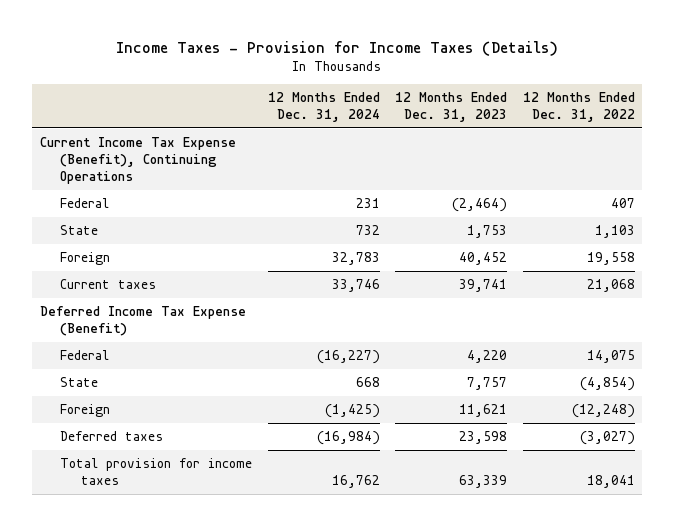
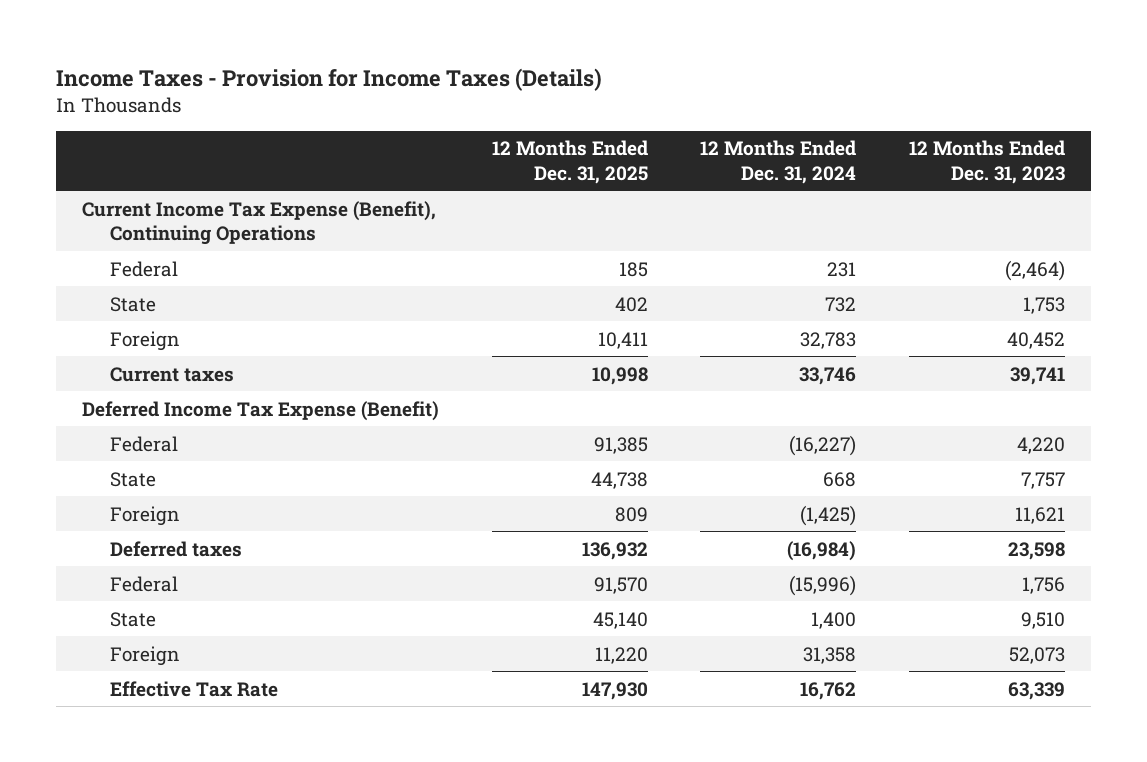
- | 12 Months Ended Dec. 31, 2024 | 12 Months Ended Dec. 31, 2023 | 12 Months Ended Dec. 31, 2022
+ | 12 Months Ended Dec. 31, 2025 | 12 Months Ended Dec. 31, 2024 | 12 Months Ended Dec. 31, 2023
- Total provision for income taxes | 16,762 | 63,339 | 18,041
+ Federal | 91,570 | (15,996) | 1,756
+ State | 45,140 | 1,400 | 9,510
+ Foreign | 11,220 | 31,358 | 52,073
+ Effective Tax Rate | 147,930 | 16,762 | 63,339

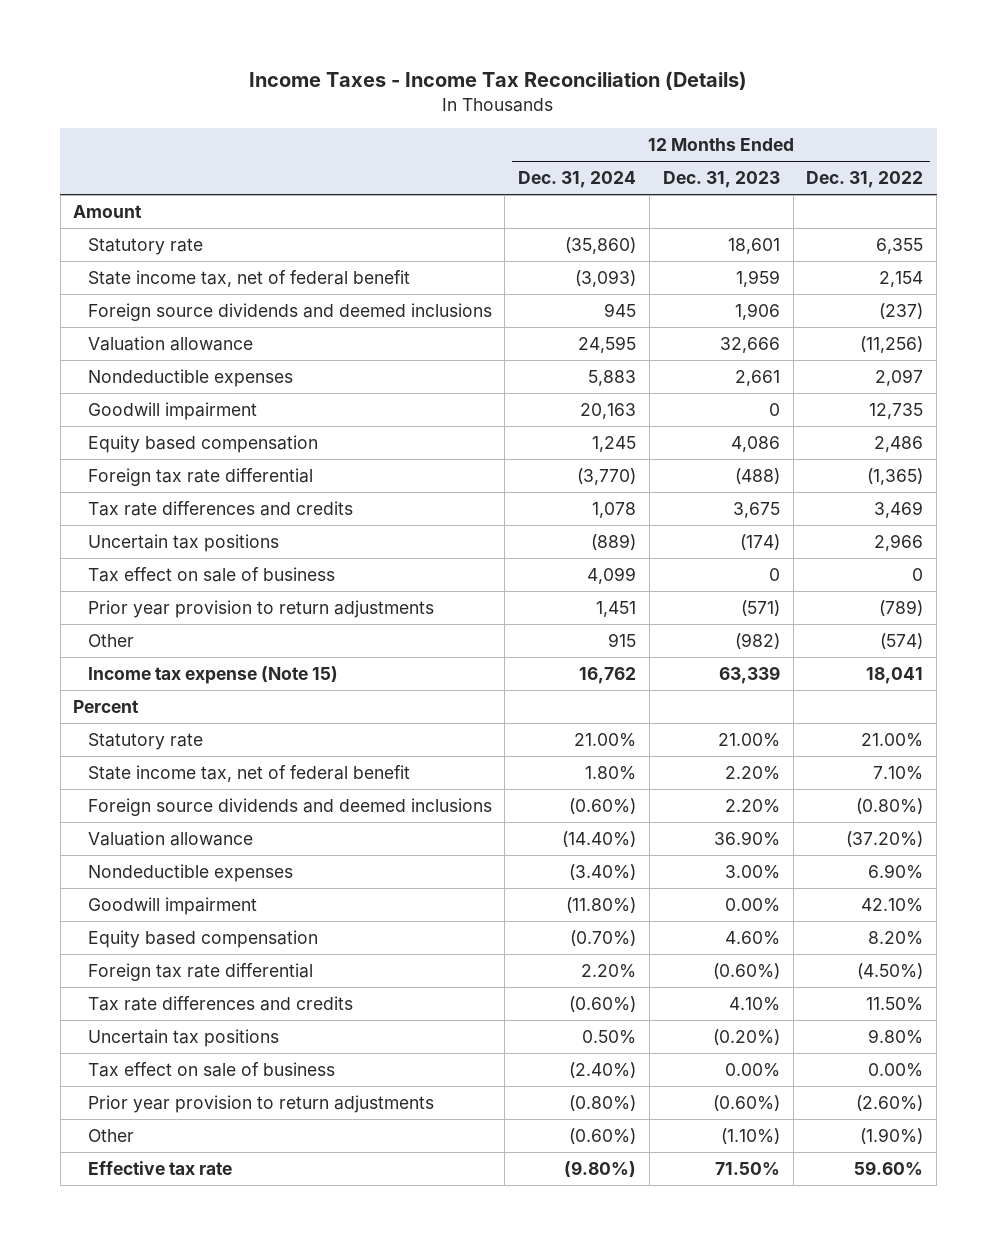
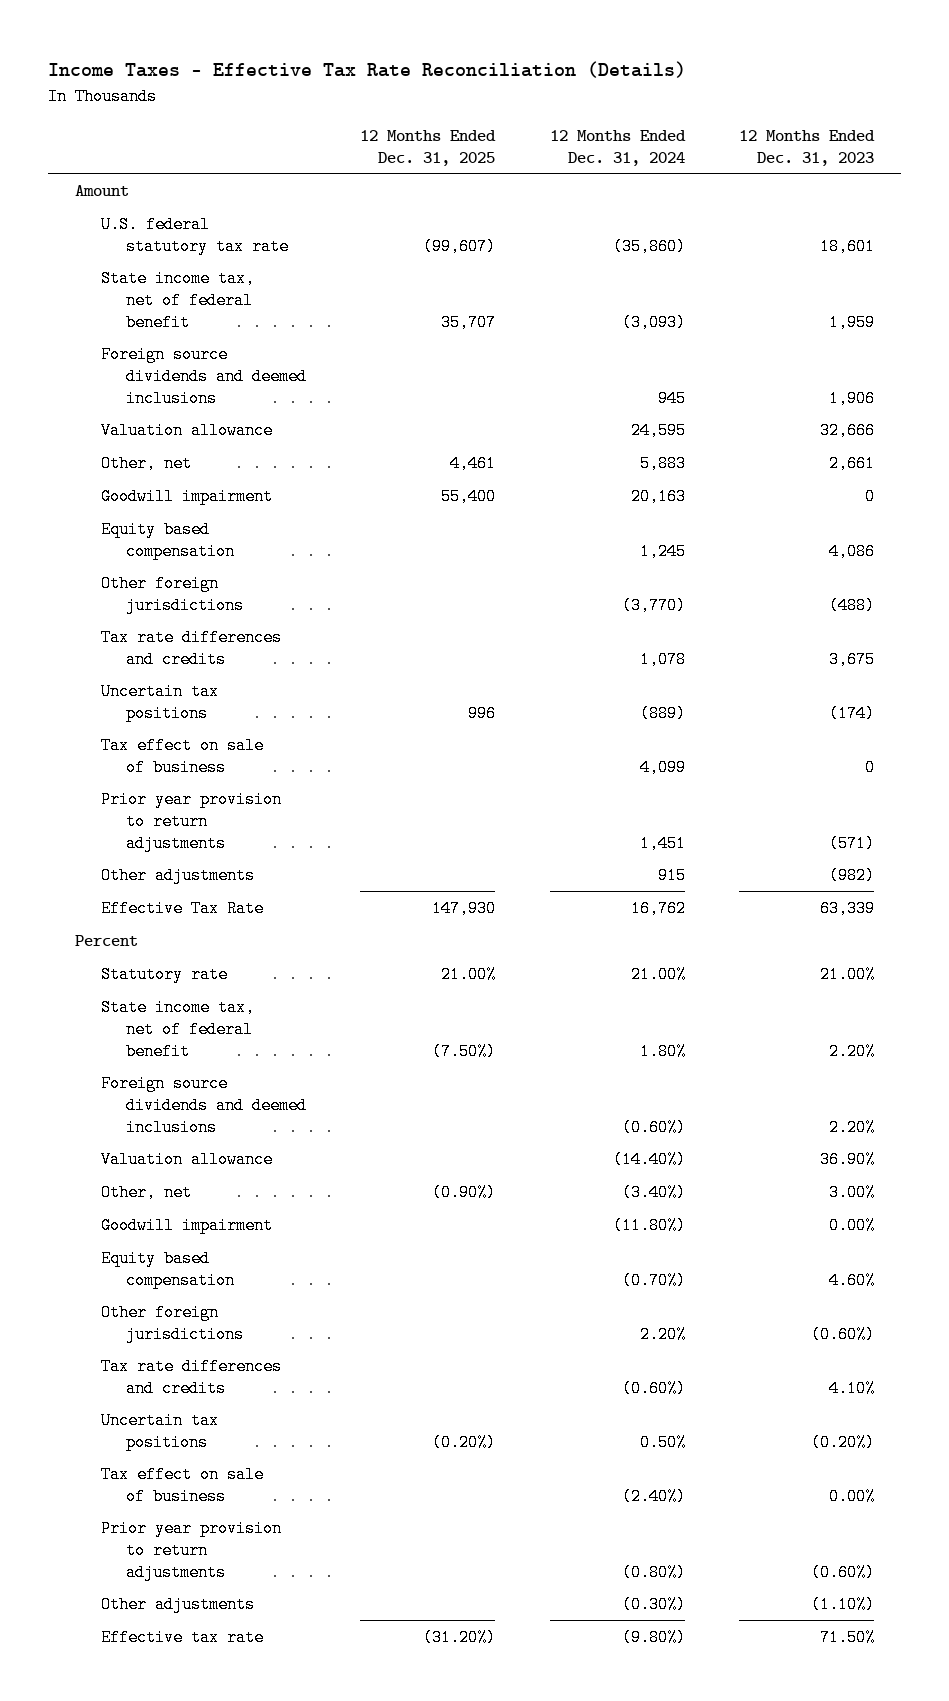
- Income Taxes - Income Tax Reconciliation (Details)
+ Income Taxes - Effective Tax Rate Reconciliation (Details)
- | 12 Months Ended Dec. 31, 2024 | 12 Months Ended Dec. 31, 2023 | 12 Months Ended Dec. 31, 2022
+ | 12 Months Ended Dec. 31, 2025 | 12 Months Ended Dec. 31, 2024 | 12 Months Ended Dec. 31, 2023
- Statutory rate | (35,860) | 18,601 | 6,355
+ U.S. federal statutory tax rate | (99,607) | (35,860) | 18,601
- Nondeductible expenses | 5,883 | 2,661 | 2,097
+ Other, net | 4,461 | 5,883 | 2,661
- Foreign tax rate differential | (3,770) | (488) | (1,365)
+ Other foreign jurisdictions | | (3,770) | (488)
- Other | 915 | (982) | (574)
- Income tax expense (Note 15) | 16,762 | 63,339 | 18,041
+ Other adjustments | | 915 | (982)
+ Effective Tax Rate | 147,930 | 16,762 | 63,339
- Nondeductible expenses | (3.40%) | 3.00% | 6.90%
+ Other, net | (0.90%) | (3.40%) | 3.00%
- Foreign tax rate differential | 2.20% | (0.60%) | (4.50%)
+ Other foreign jurisdictions | | 2.20% | (0.60%)
- Other | (0.60%) | (1.10%) | (1.90%)
+ Other adjustments | | (0.30%) | (1.10%)

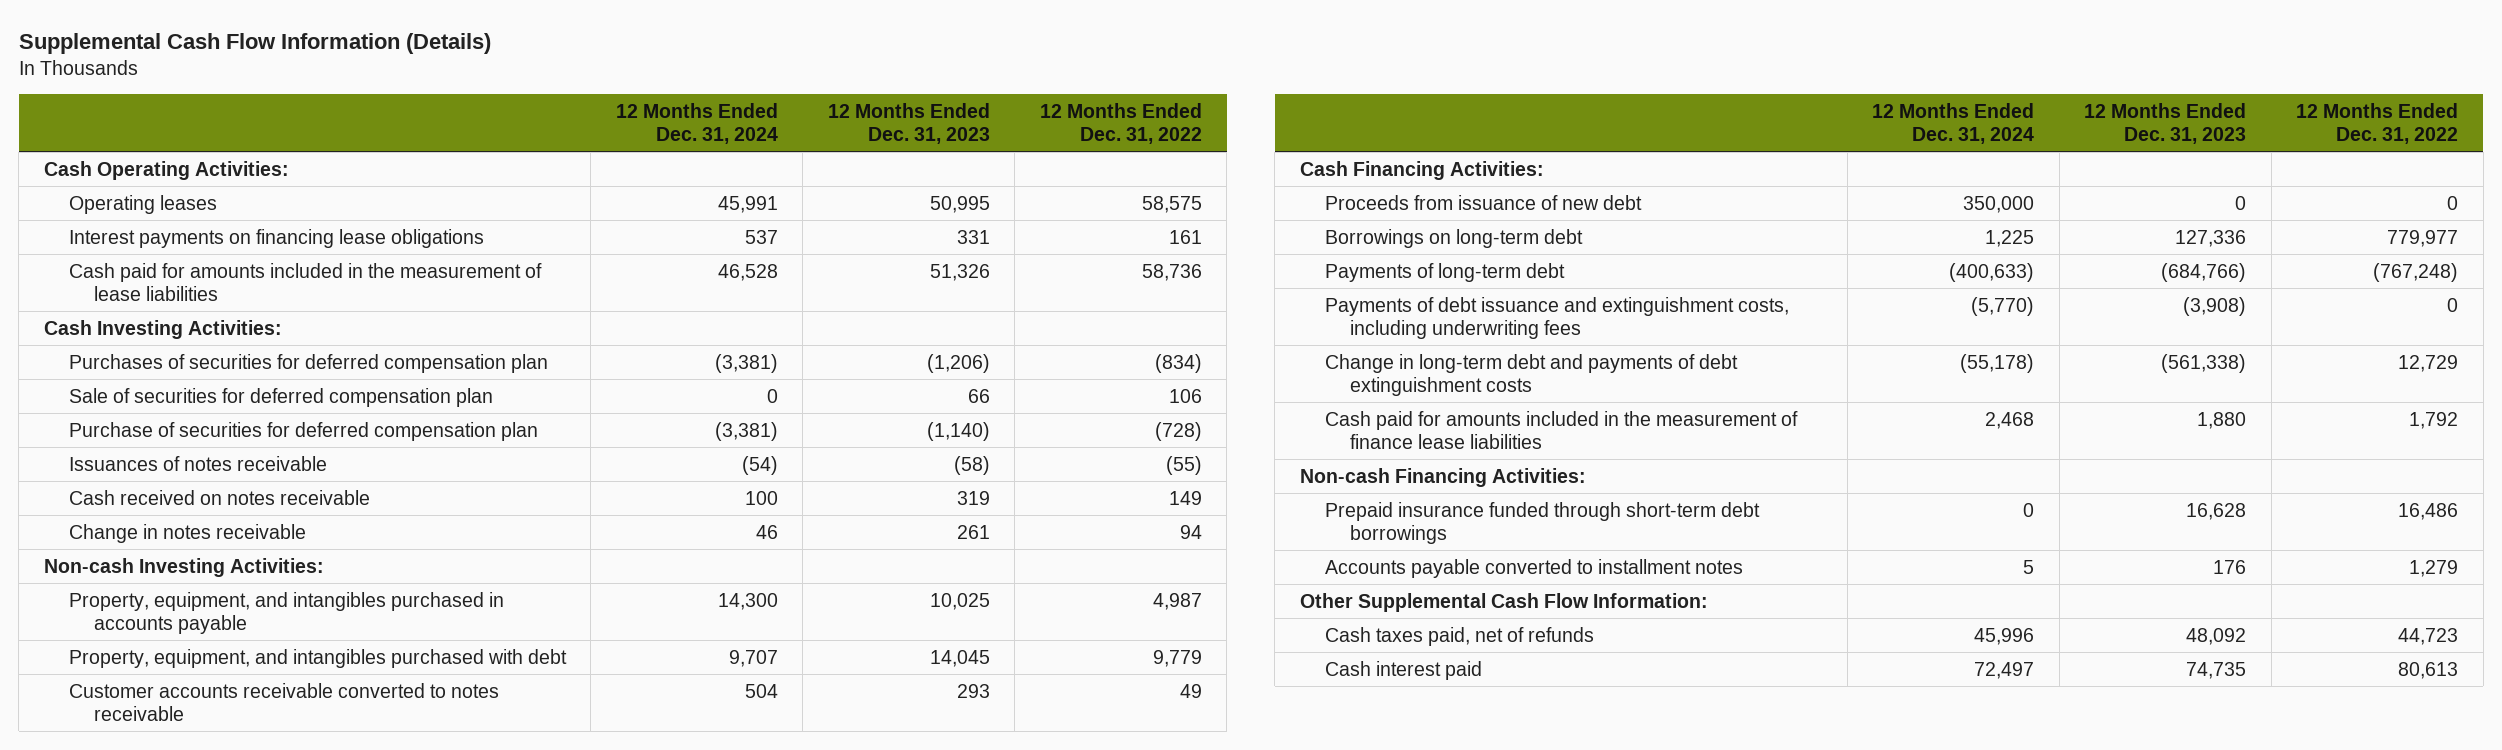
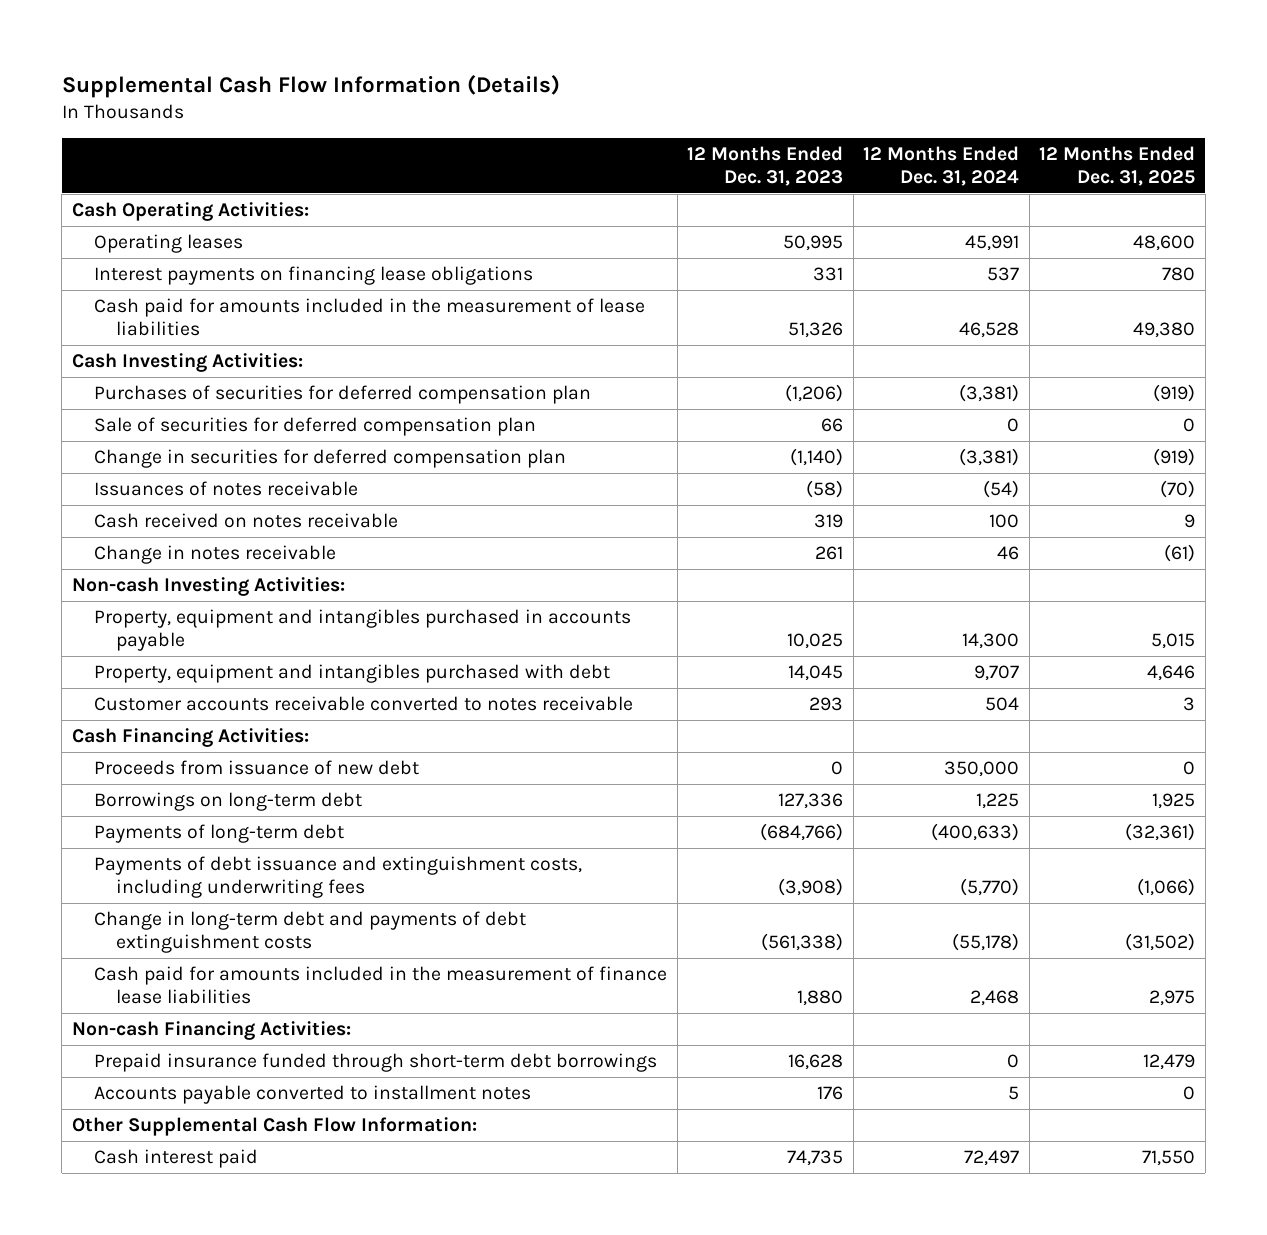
- | 12 Months Ended Dec. 31, 2024 | 12 Months Ended Dec. 31, 2023 | 12 Months Ended Dec. 31, 2022
+ | 12 Months Ended Dec. 31, 2023 | 12 Months Ended Dec. 31, 2024 | 12 Months Ended Dec. 31, 2025
- Purchase of securities for deferred compensation plan | (3,381) | (1,140) | (728)
+ Change in securities for deferred compensation plan | (1,140) | (3,381) | (919)
- Property, equipment, and intangibles purchased in accounts payable | 14,300 | 10,025 | 4,987
- Property, equipment, and intangibles purchased with debt | 9,707 | 14,045 | 9,779
+ Property, equipment and intangibles purchased in accounts payable | 10,025 | 14,300 | 5,015
+ Property, equipment and intangibles purchased with debt | 14,045 | 9,707 | 4,646
- Cash taxes paid, net of refunds | 45,996 | 48,092 | 44,723

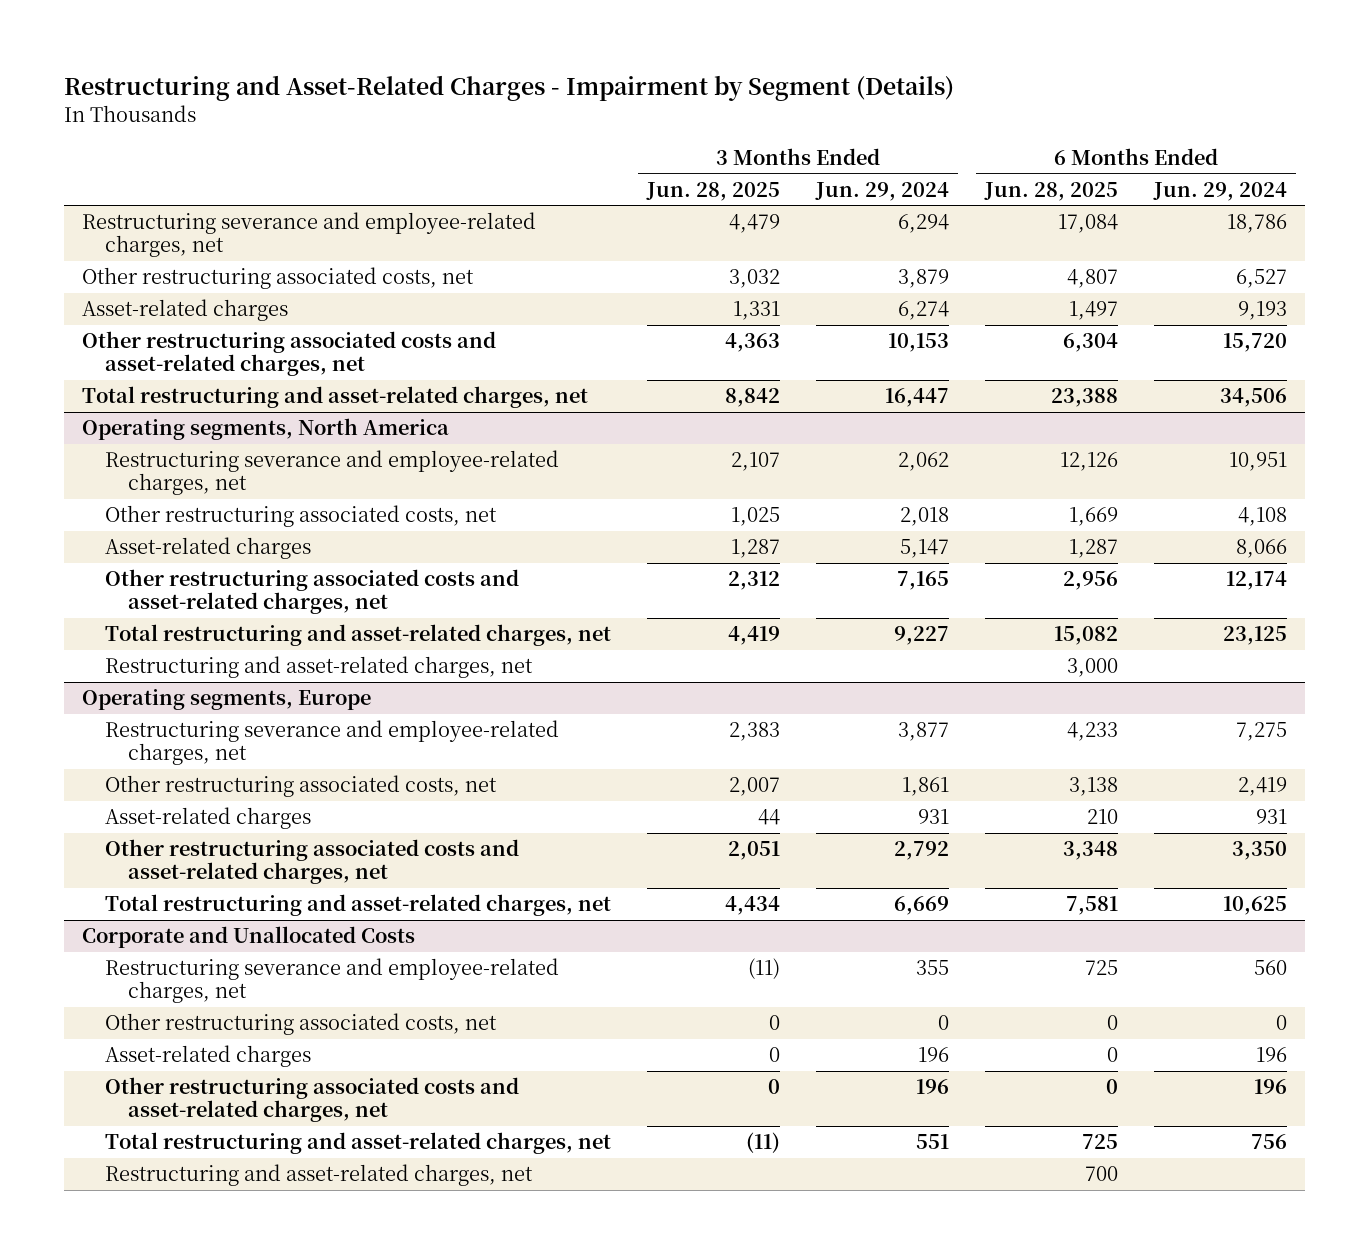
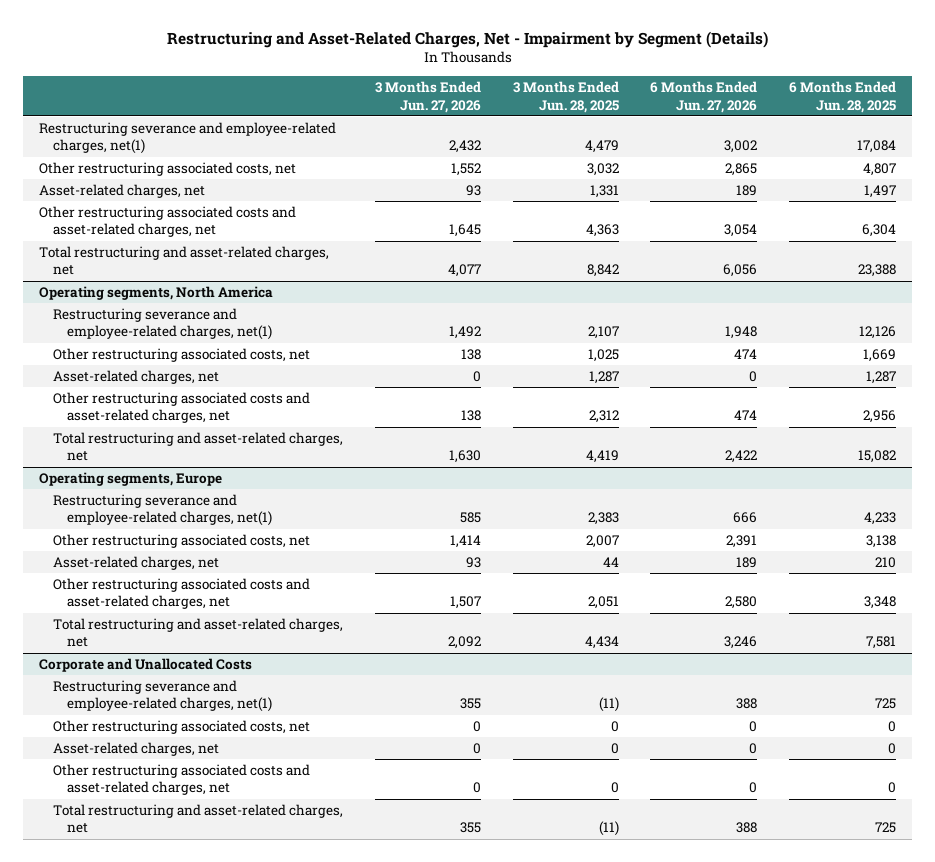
- Restructuring and Asset-Related Charges - Impairment by Segment (Details)
+ Restructuring and Asset-Related Charges, Net - Impairment by Segment (Details)
- | 3 Months Ended Jun. 28, 2025 | 3 Months Ended Jun. 29, 2024 | 6 Months Ended Jun. 28, 2025 | 6 Months Ended Jun. 29, 2024
+ | 3 Months Ended Jun. 27, 2026 | 3 Months Ended Jun. 28, 2025 | 6 Months Ended Jun. 27, 2026 | 6 Months Ended Jun. 28, 2025
- Restructuring severance and employee-related charges, net | 4,479 | 6,294 | 17,084 | 18,786
+ Restructuring severance and employee-related charges, net(1) | 2,432 | 4,479 | 3,002 | 17,084
- Asset-related charges | 1,331 | 6,274 | 1,497 | 9,193
+ Asset-related charges, net | 93 | 1,331 | 189 | 1,497
@ Operating segments, North America
- Restructuring severance and employee-related charges, net | 2,107 | 2,062 | 12,126 | 10,951
+ Restructuring severance and employee-related charges, net(1) | 1,492 | 2,107 | 1,948 | 12,126
- Asset-related charges | 1,287 | 5,147 | 1,287 | 8,066
+ Asset-related charges, net | 0 | 1,287 | 0 | 1,287
- Restructuring and asset-related charges, net | | | 3,000 |
@ Operating segments, Europe
- Restructuring severance and employee-related charges, net | 2,383 | 3,877 | 4,233 | 7,275
+ Restructuring severance and employee-related charges, net(1) | 585 | 2,383 | 666 | 4,233
- Asset-related charges | 44 | 931 | 210 | 931
+ Asset-related charges, net | 93 | 44 | 189 | 210
@ Corporate and Unallocated Costs
- Restructuring severance and employee-related charges, net | (11) | 355 | 725 | 560
+ Restructuring severance and employee-related charges, net(1) | 355 | (11) | 388 | 725
- Asset-related charges | 0 | 196 | 0 | 196
+ Asset-related charges, net | 0 | 0 | 0 | 0
- Restructuring and asset-related charges, net | | | 700 |

